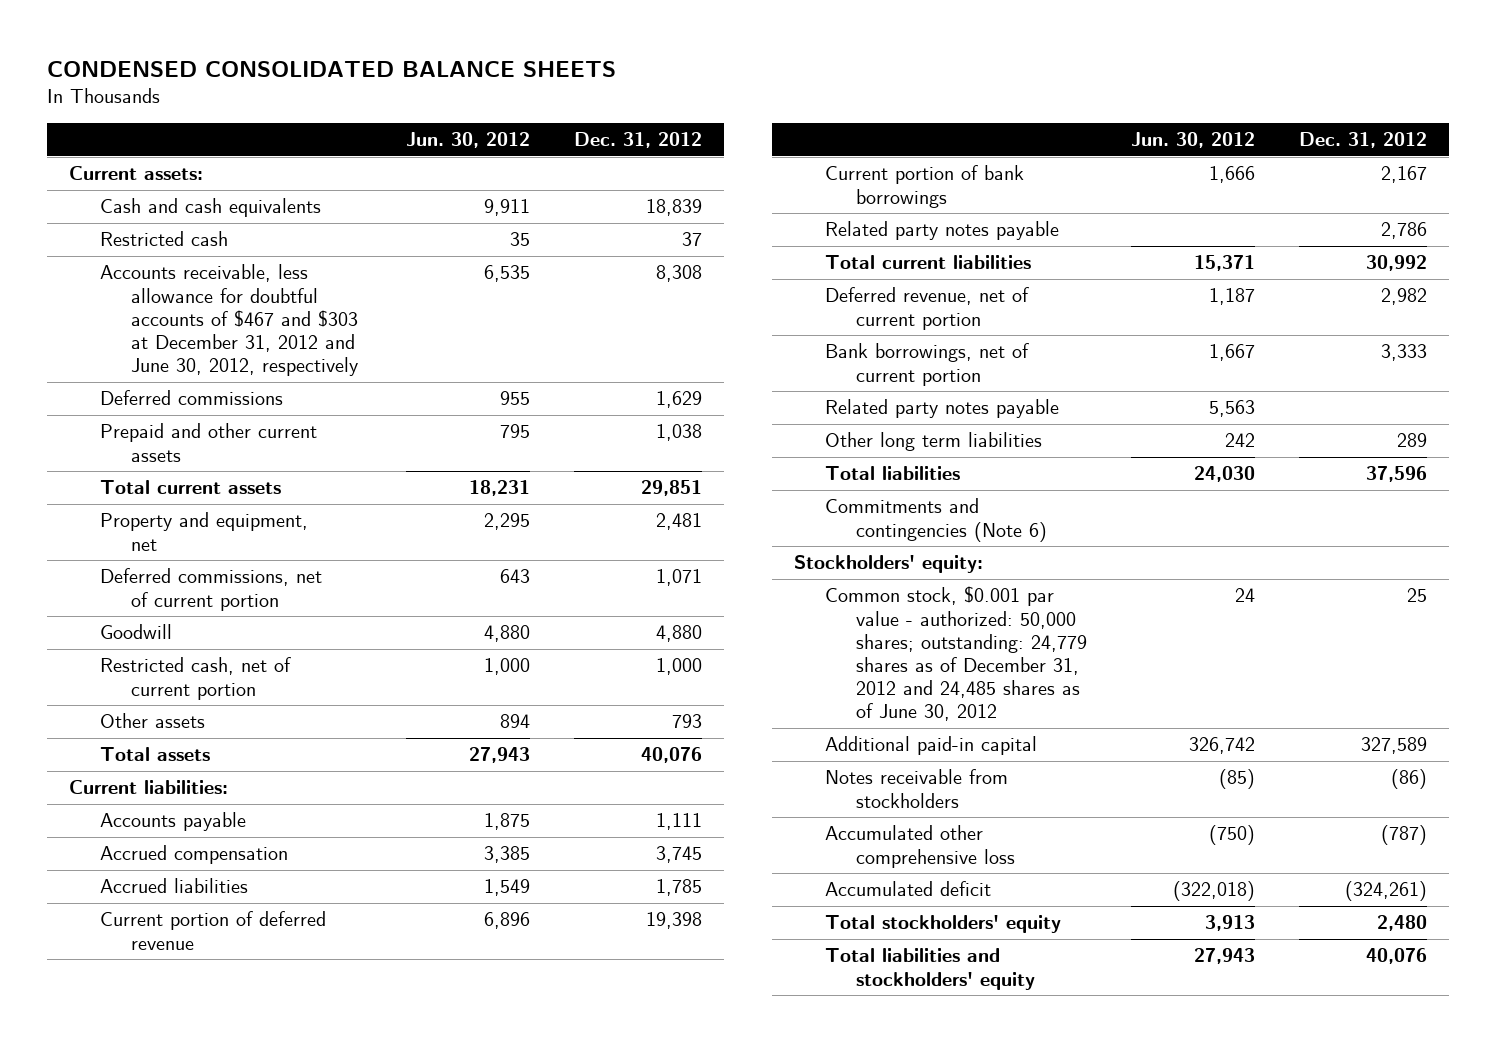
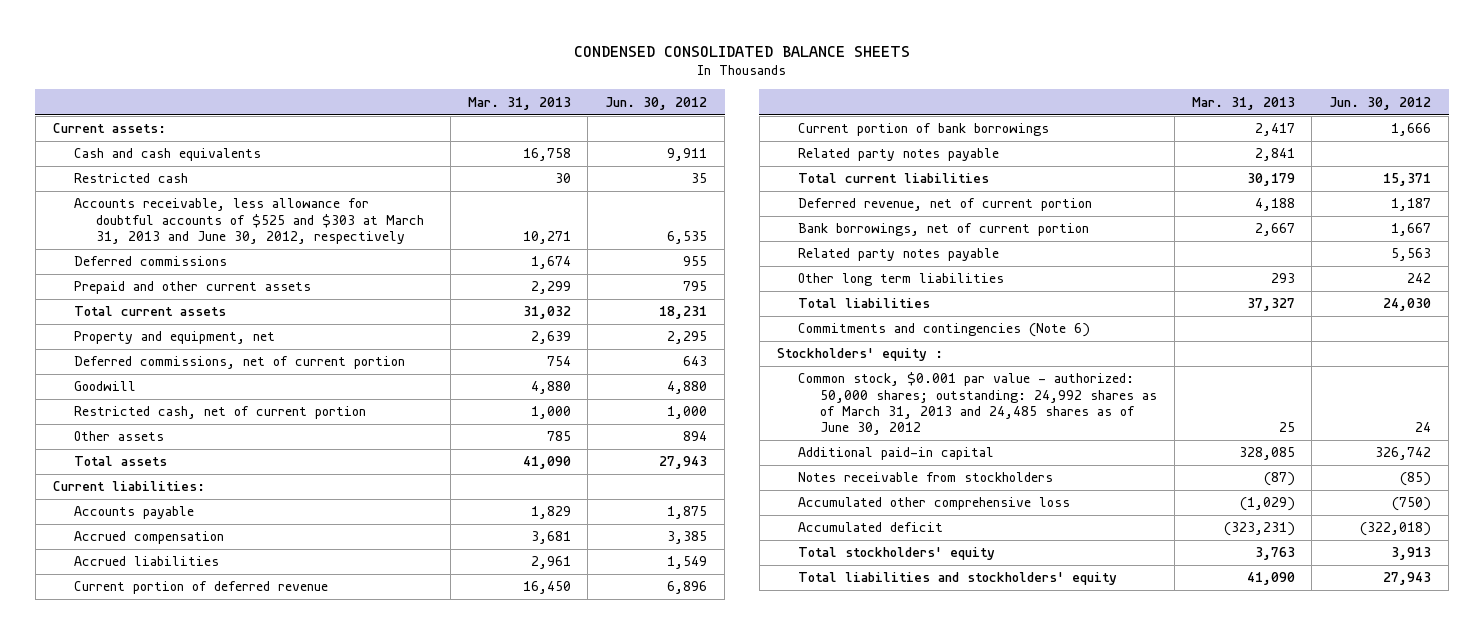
- | Jun. 30, 2012 | Dec. 31, 2012
+ | Mar. 31, 2013 | Jun. 30, 2012
- Accounts receivable, less allowance for doubtful accounts of $467 and $303 at December 31, 2012 and June 30, 2012, respectively | 6,535 | 8,308
+ Accounts receivable, less allowance for doubtful accounts of $525 and $303 at March 31, 2013 and June 30, 2012, respectively | 10,271 | 6,535
- Stockholders' equity:
- Common stock, $0.001 par value - authorized: 50,000 shares; outstanding: 24,779 shares as of December 31, 2012 and 24,485 shares as of June 30, 2012 | 24 | 25
+ Stockholders' equity :
+ Common stock, $0.001 par value - authorized: 50,000 shares; outstanding: 24,992 shares as of March 31, 2013 and 24,485 shares as of June 30, 2012 | 25 | 24

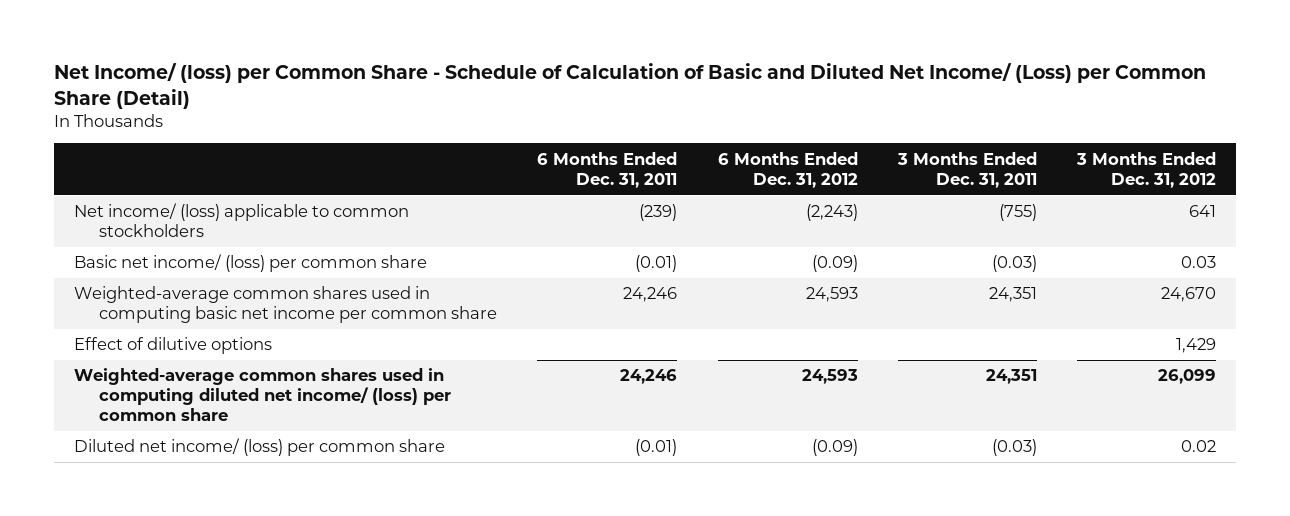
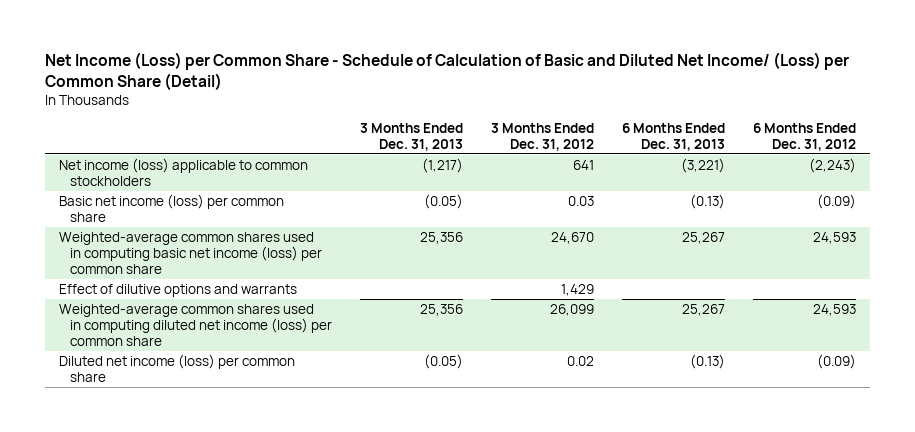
- Net Income/ (loss) per Common Share - Schedule of Calculation of Basic and Diluted Net Income/ (Loss) per Common Share (Detail)
+ Net Income (Loss) per Common Share - Schedule of Calculation of Basic and Diluted Net Income/ (Loss) per Common Share (Detail)
- | 6 Months Ended Dec. 31, 2011 | 6 Months Ended Dec. 31, 2012 | 3 Months Ended Dec. 31, 2011 | 3 Months Ended Dec. 31, 2012
+ | 3 Months Ended Dec. 31, 2013 | 3 Months Ended Dec. 31, 2012 | 6 Months Ended Dec. 31, 2013 | 6 Months Ended Dec. 31, 2012
- Net income/ (loss) applicable to common stockholders | (239) | (2,243) | (755) | 641
- Basic net income/ (loss) per common share | (0.01) | (0.09) | (0.03) | 0.03
- Weighted-average common shares used in computing basic net income per common share | 24,246 | 24,593 | 24,351 | 24,670
- Effect of dilutive options | | | | 1,429
- Weighted-average common shares used in computing diluted net income/ (loss) per common share | 24,246 | 24,593 | 24,351 | 26,099
- Diluted net income/ (loss) per common share | (0.01) | (0.09) | (0.03) | 0.02
+ Net income (loss) applicable to common stockholders | (1,217) | 641 | (3,221) | (2,243)
+ Basic net income (loss) per common share | (0.05) | 0.03 | (0.13) | (0.09)
+ Weighted-average common shares used in computing basic net income (loss) per common share | 25,356 | 24,670 | 25,267 | 24,593
+ Effect of dilutive options and warrants | | 1,429 | |
+ Weighted-average common shares used in computing diluted net income (loss) per common share | 25,356 | 26,099 | 25,267 | 24,593
+ Diluted net income (loss) per common share | (0.05) | 0.02 | (0.13) | (0.09)

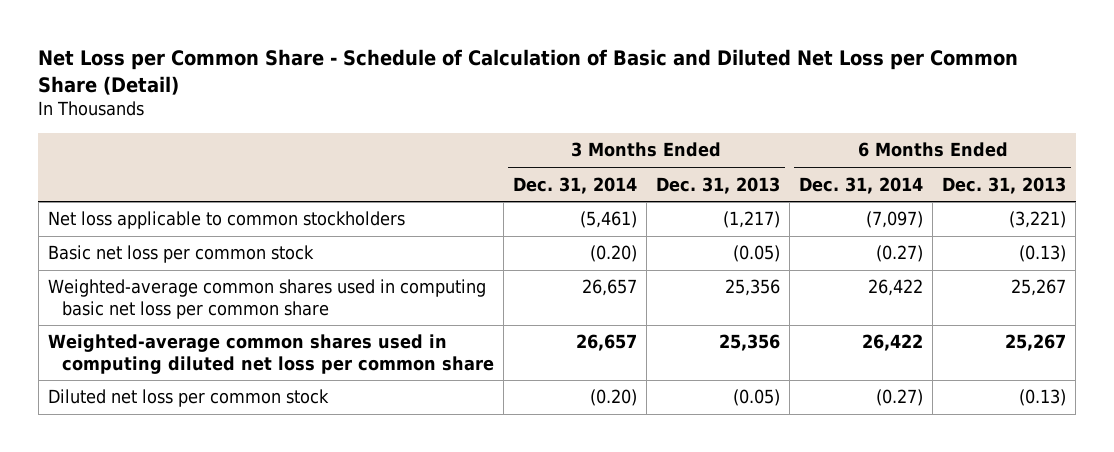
- Net Income (Loss) per Common Share - Schedule of Calculation of Basic and Diluted Net Income/ (Loss) per Common Share (Detail)
+ Net Loss per Common Share - Schedule of Calculation of Basic and Diluted Net Loss per Common Share (Detail)
- | 3 Months Ended Dec. 31, 2013 | 3 Months Ended Dec. 31, 2012 | 6 Months Ended Dec. 31, 2013 | 6 Months Ended Dec. 31, 2012
+ | 3 Months Ended Dec. 31, 2014 | 3 Months Ended Dec. 31, 2013 | 6 Months Ended Dec. 31, 2014 | 6 Months Ended Dec. 31, 2013
- Net income (loss) applicable to common stockholders | (1,217) | 641 | (3,221) | (2,243)
- Basic net income (loss) per common share | (0.05) | 0.03 | (0.13) | (0.09)
- Weighted-average common shares used in computing basic net income (loss) per common share | 25,356 | 24,670 | 25,267 | 24,593
- Effect of dilutive options and warrants | | 1,429 | |
- Weighted-average common shares used in computing diluted net income (loss) per common share | 25,356 | 26,099 | 25,267 | 24,593
- Diluted net income (loss) per common share | (0.05) | 0.02 | (0.13) | (0.09)
+ Net loss applicable to common stockholders | (5,461) | (1,217) | (7,097) | (3,221)
+ Basic net loss per common stock | (0.20) | (0.05) | (0.27) | (0.13)
+ Weighted-average common shares used in computing basic net loss per common share | 26,657 | 25,356 | 26,422 | 25,267
+ Weighted-average common shares used in computing diluted net loss per common share | 26,657 | 25,356 | 26,422 | 25,267
+ Diluted net loss per common stock | (0.20) | (0.05) | (0.27) | (0.13)

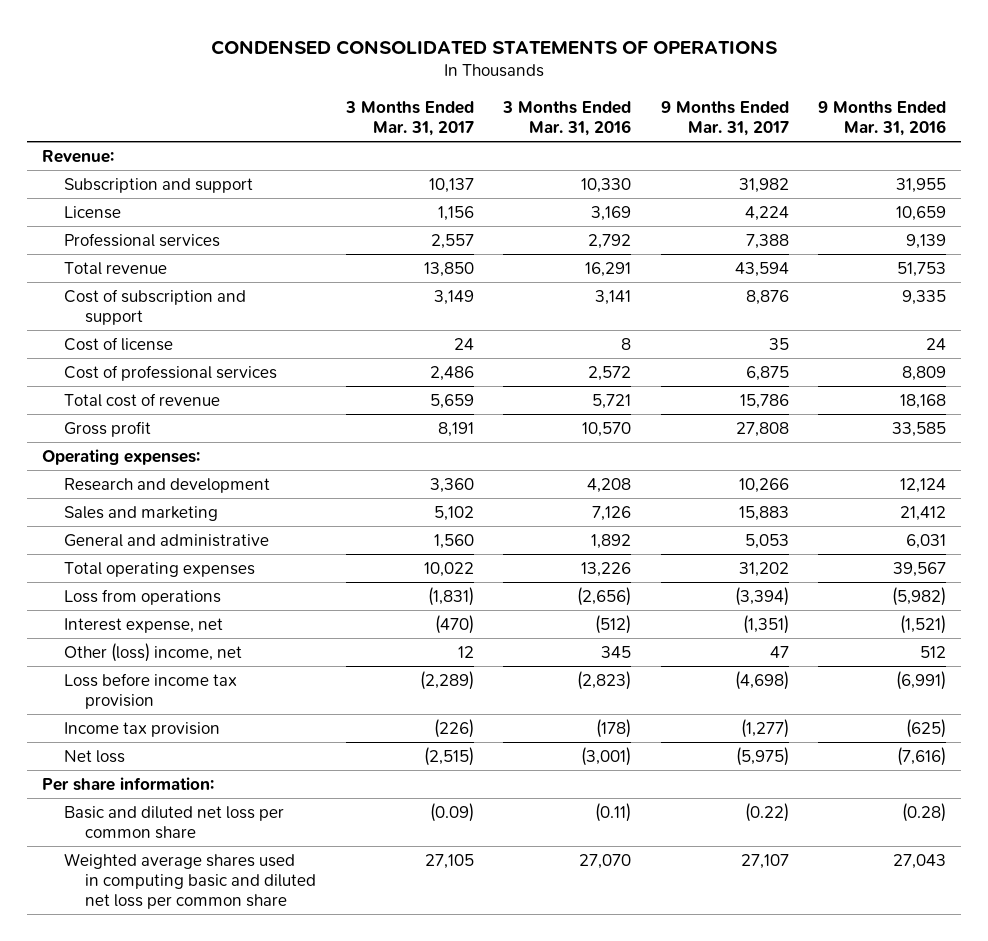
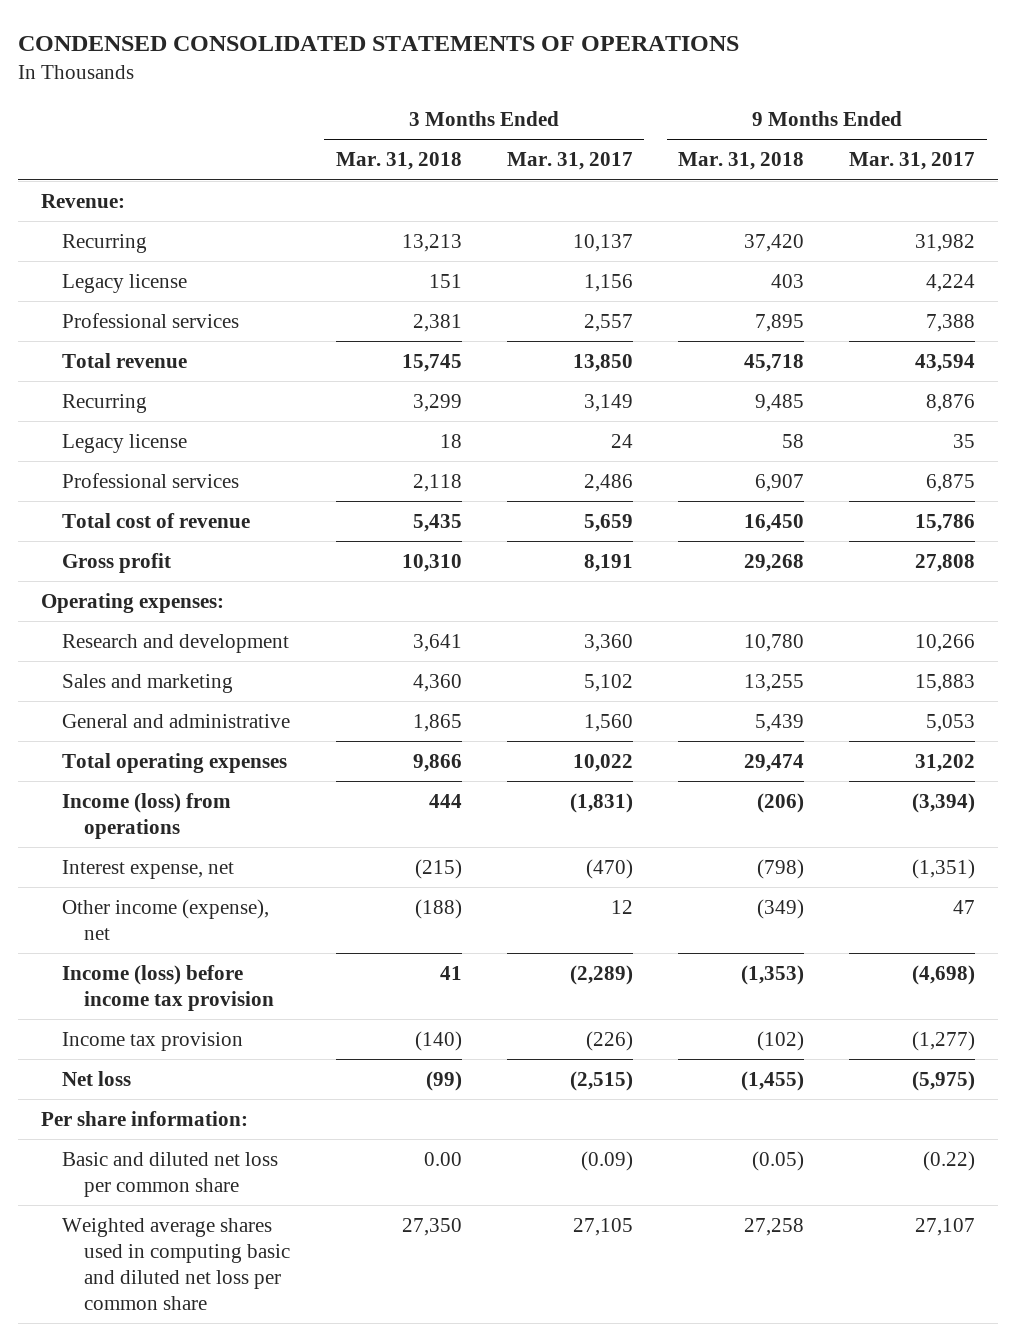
- | 3 Months Ended Mar. 31, 2017 | 3 Months Ended Mar. 31, 2016 | 9 Months Ended Mar. 31, 2017 | 9 Months Ended Mar. 31, 2016
+ | 3 Months Ended Mar. 31, 2018 | 3 Months Ended Mar. 31, 2017 | 9 Months Ended Mar. 31, 2018 | 9 Months Ended Mar. 31, 2017
- Subscription and support | 10,137 | 10,330 | 31,982 | 31,955
- License | 1,156 | 3,169 | 4,224 | 10,659
+ Recurring | 13,213 | 10,137 | 37,420 | 31,982
+ Legacy license | 151 | 1,156 | 403 | 4,224
- Cost of subscription and support | 3,149 | 3,141 | 8,876 | 9,335
- Cost of license | 24 | 8 | 35 | 24
- Cost of professional services | 2,486 | 2,572 | 6,875 | 8,809
+ Recurring | 3,299 | 3,149 | 9,485 | 8,876
+ Legacy license | 18 | 24 | 58 | 35
+ Professional services | 2,118 | 2,486 | 6,907 | 6,875
- Loss from operations | (1,831) | (2,656) | (3,394) | (5,982)
+ Income (loss) from operations | 444 | (1,831) | (206) | (3,394)
- Other (loss) income, net | 12 | 345 | 47 | 512
- Loss before income tax provision | (2,289) | (2,823) | (4,698) | (6,991)
+ Other income (expense), net | (188) | 12 | (349) | 47
+ Income (loss) before income tax provision | 41 | (2,289) | (1,353) | (4,698)

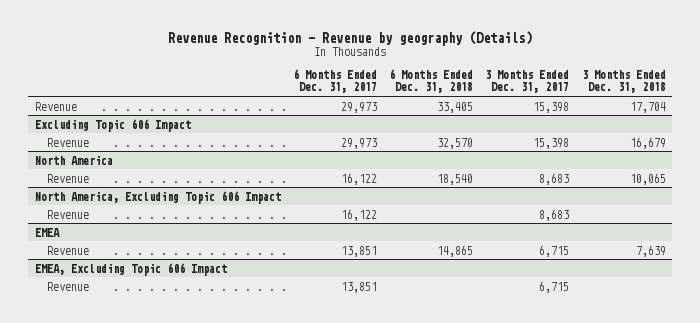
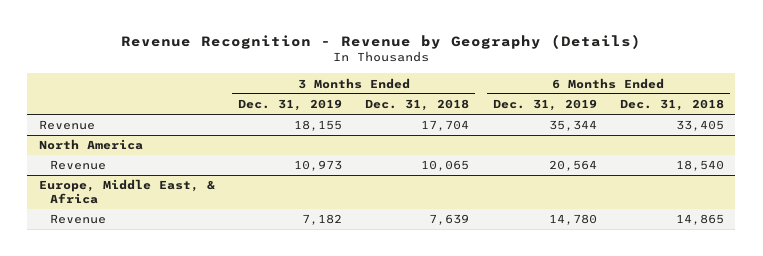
- Revenue Recognition - Revenue by geography (Details)
+ Revenue Recognition - Revenue by Geography (Details)
- | 6 Months Ended Dec. 31, 2017 | 6 Months Ended Dec. 31, 2018 | 3 Months Ended Dec. 31, 2017 | 3 Months Ended Dec. 31, 2018
+ | 3 Months Ended Dec. 31, 2019 | 3 Months Ended Dec. 31, 2018 | 6 Months Ended Dec. 31, 2019 | 6 Months Ended Dec. 31, 2018
- Excluding Topic 606 Impact
- Revenue | 29,973 | 32,570 | 15,398 | 16,679
- North America, Excluding Topic 606 Impact
- Revenue | 16,122 | | 8,683 |
- EMEA
+ Europe, Middle East, & Africa
- EMEA, Excluding Topic 606 Impact
- Revenue | 13,851 | | 6,715 |

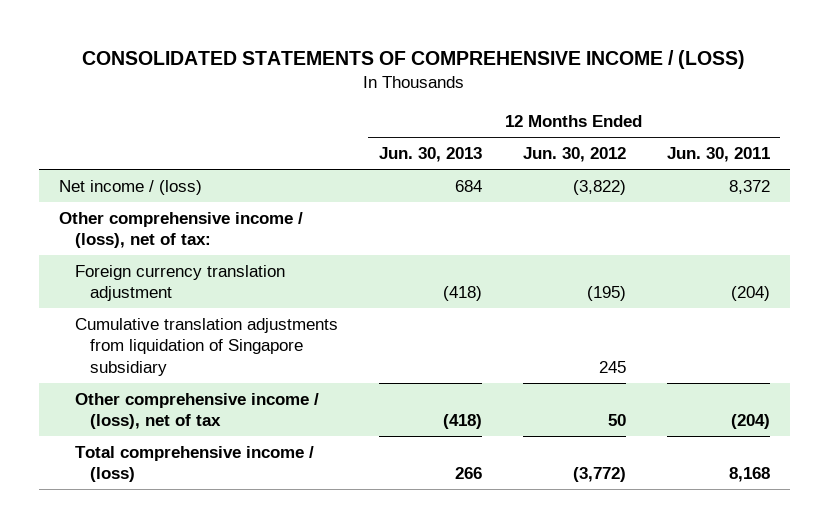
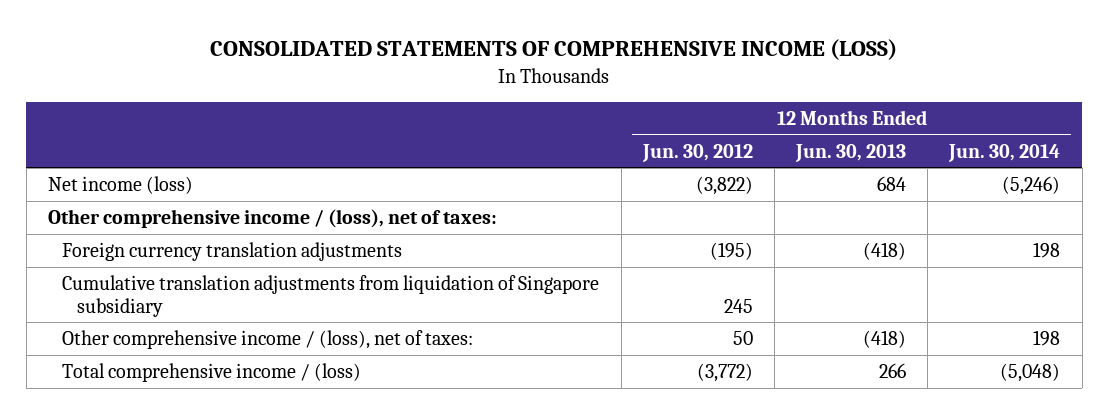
- CONSOLIDATED STATEMENTS OF COMPREHENSIVE INCOME / (LOSS)
+ CONSOLIDATED STATEMENTS OF COMPREHENSIVE INCOME (LOSS)
- | 12 Months Ended Jun. 30, 2013 | 12 Months Ended Jun. 30, 2012 | 12 Months Ended Jun. 30, 2011
+ | 12 Months Ended Jun. 30, 2012 | 12 Months Ended Jun. 30, 2013 | 12 Months Ended Jun. 30, 2014
- Net income / (loss) | 684 | (3,822) | 8,372
- Other comprehensive income / (loss), net of tax:
- Foreign currency translation adjustment | (418) | (195) | (204)
+ Net income (loss) | (3,822) | 684 | (5,246)
+ Other comprehensive income / (loss), net of taxes:
+ Foreign currency translation adjustments | (195) | (418) | 198
- Other comprehensive income / (loss), net of tax | (418) | 50 | (204)
+ Other comprehensive income / (loss), net of taxes: | 50 | (418) | 198

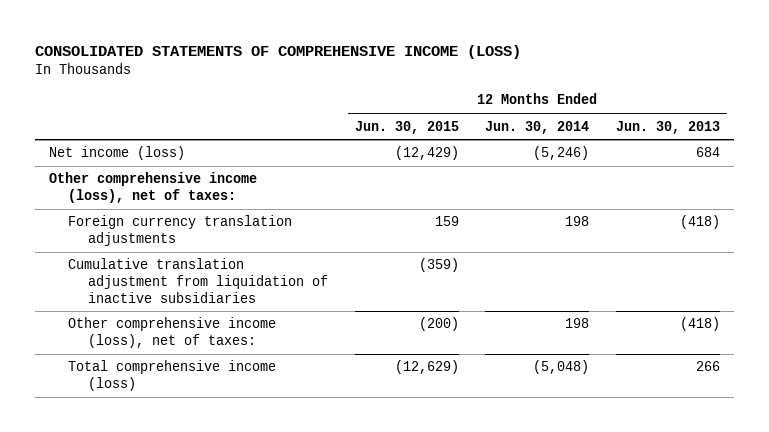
- | 12 Months Ended Jun. 30, 2012 | 12 Months Ended Jun. 30, 2013 | 12 Months Ended Jun. 30, 2014
+ | 12 Months Ended Jun. 30, 2015 | 12 Months Ended Jun. 30, 2014 | 12 Months Ended Jun. 30, 2013
- Other comprehensive income / (loss), net of taxes:
+ Other comprehensive income (loss), net of taxes:
- Cumulative translation adjustments from liquidation of Singapore subsidiary | 245 | |
- Other comprehensive income / (loss), net of taxes: | 50 | (418) | 198
- Total comprehensive income / (loss) | (3,772) | 266 | (5,048)
+ Cumulative translation adjustment from liquidation of inactive subsidiaries | (359) | |
+ Other comprehensive income (loss), net of taxes: | (200) | 198 | (418)
+ Total comprehensive income (loss) | (12,629) | (5,048) | 266

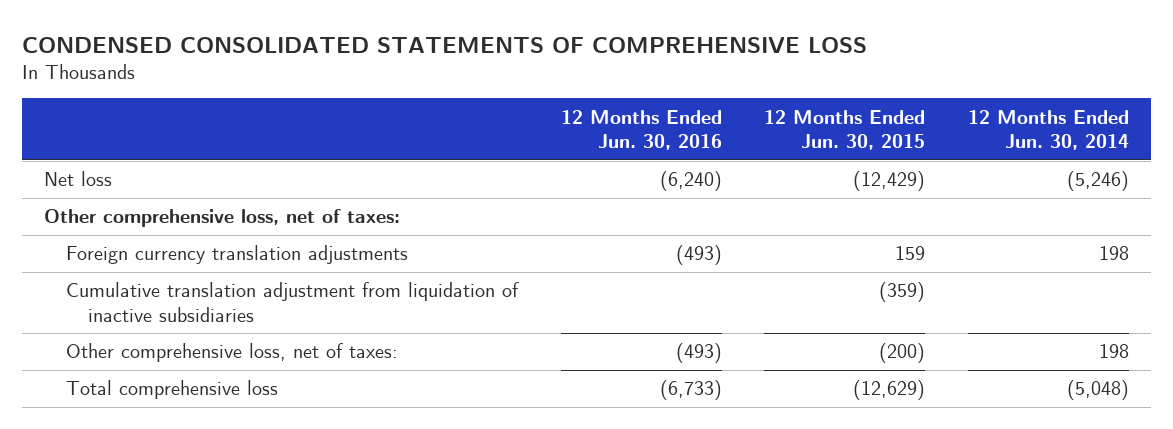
- CONSOLIDATED STATEMENTS OF COMPREHENSIVE INCOME (LOSS)
+ CONDENSED CONSOLIDATED STATEMENTS OF COMPREHENSIVE LOSS
- | 12 Months Ended Jun. 30, 2015 | 12 Months Ended Jun. 30, 2014 | 12 Months Ended Jun. 30, 2013
+ | 12 Months Ended Jun. 30, 2016 | 12 Months Ended Jun. 30, 2015 | 12 Months Ended Jun. 30, 2014
- Net income (loss) | (12,429) | (5,246) | 684
- Other comprehensive income (loss), net of taxes:
+ Net loss | (6,240) | (12,429) | (5,246)
+ Other comprehensive loss, net of taxes:
- Other comprehensive income (loss), net of taxes: | (200) | 198 | (418)
- Total comprehensive income (loss) | (12,629) | (5,048) | 266
+ Other comprehensive loss, net of taxes: | (493) | (200) | 198
+ Total comprehensive loss | (6,733) | (12,629) | (5,048)

